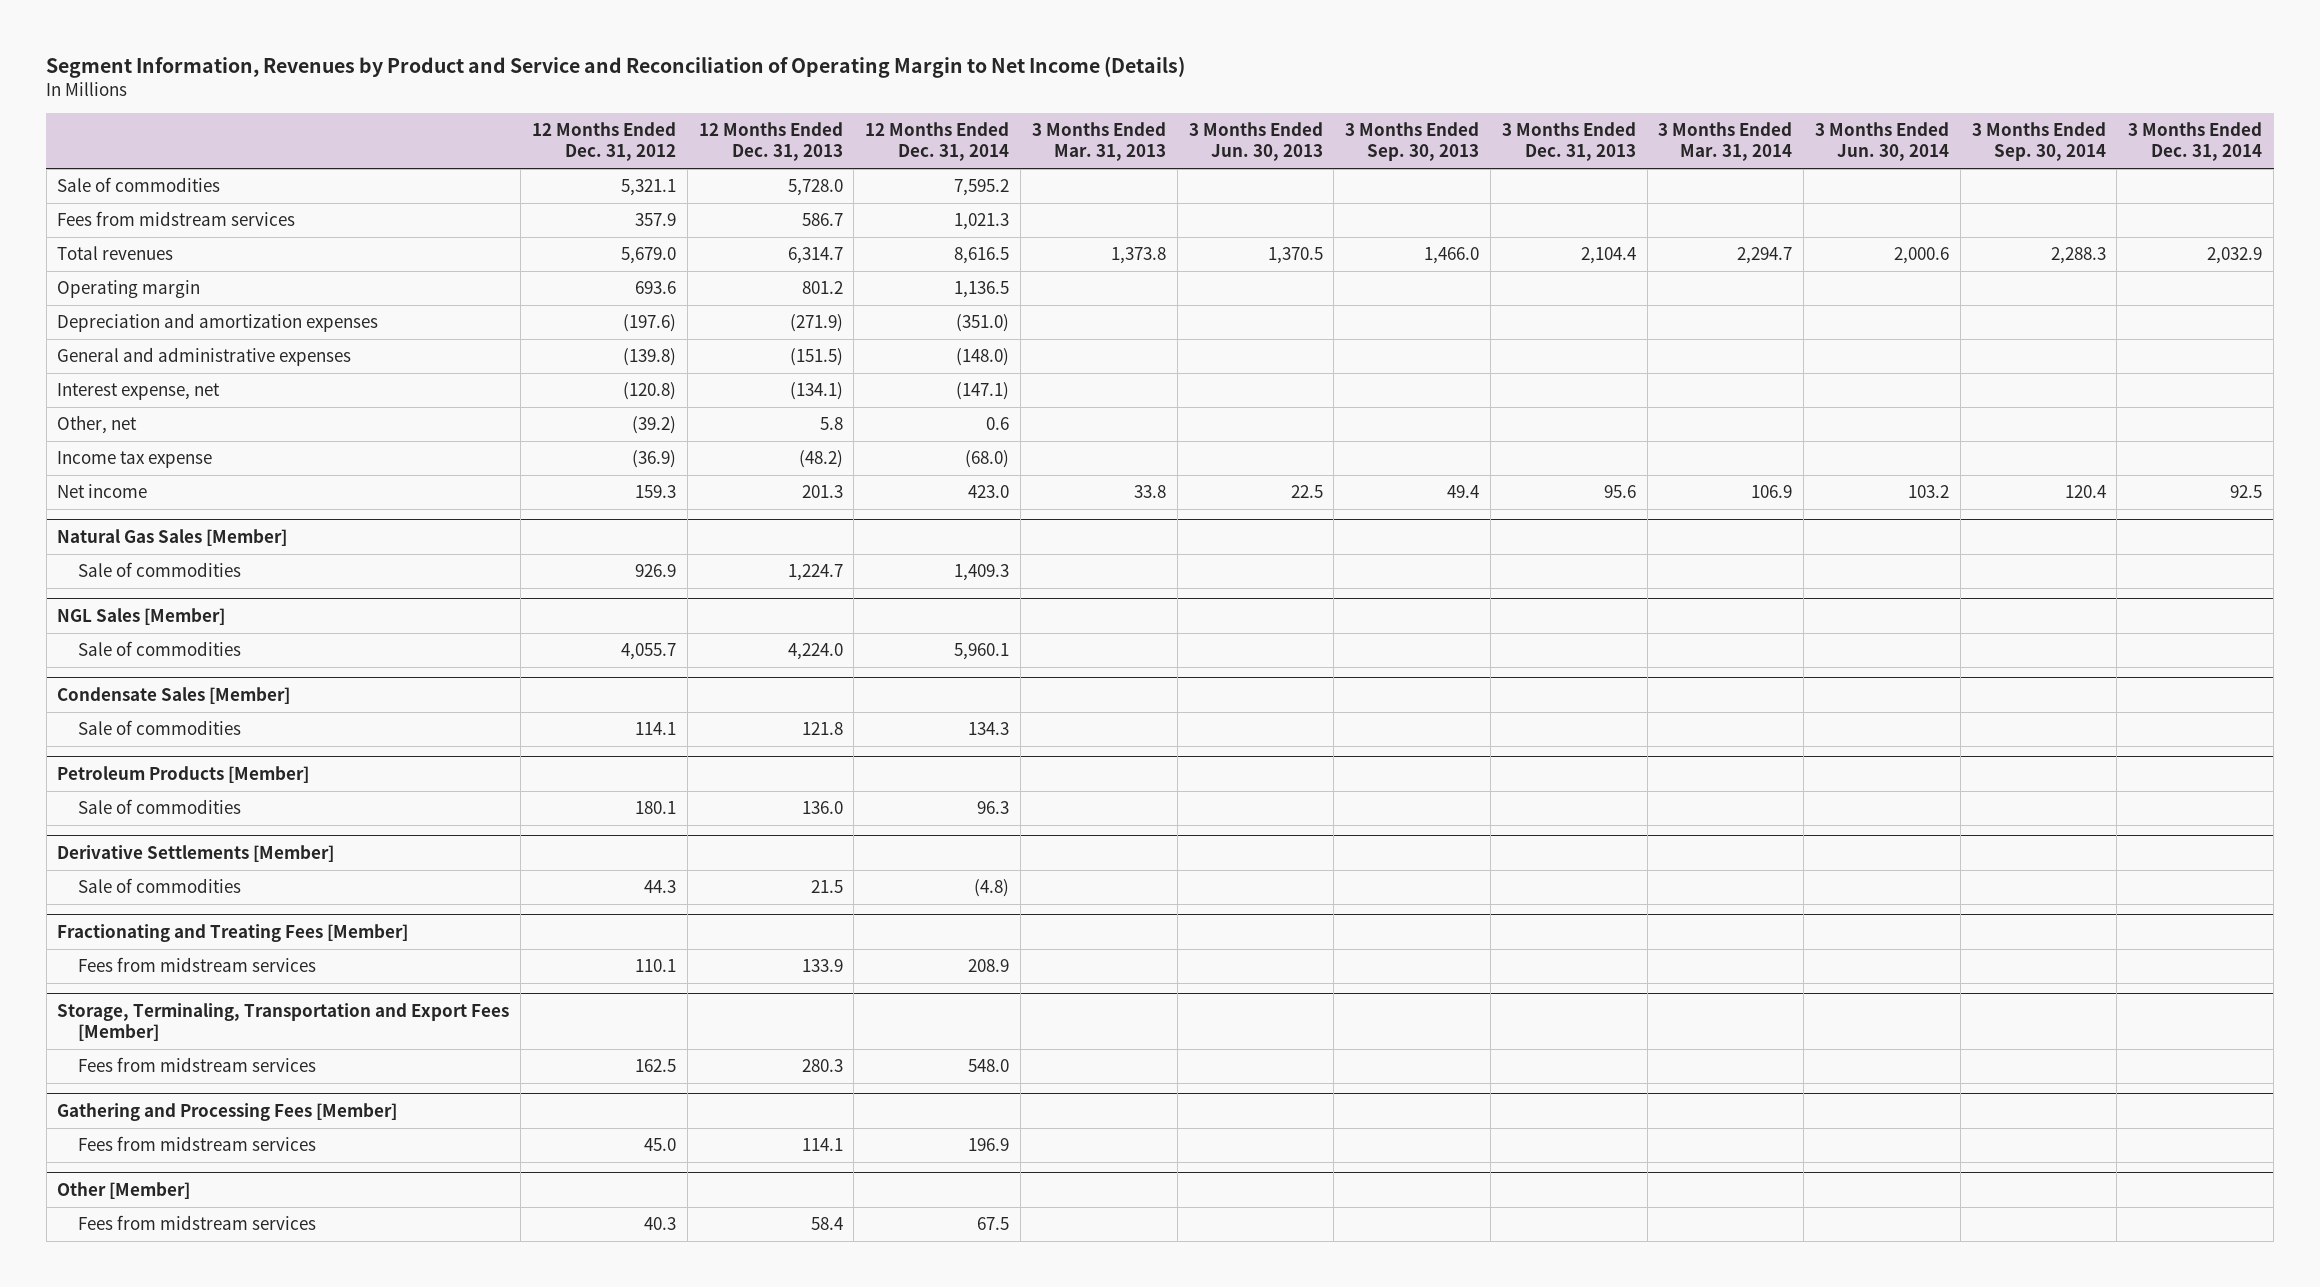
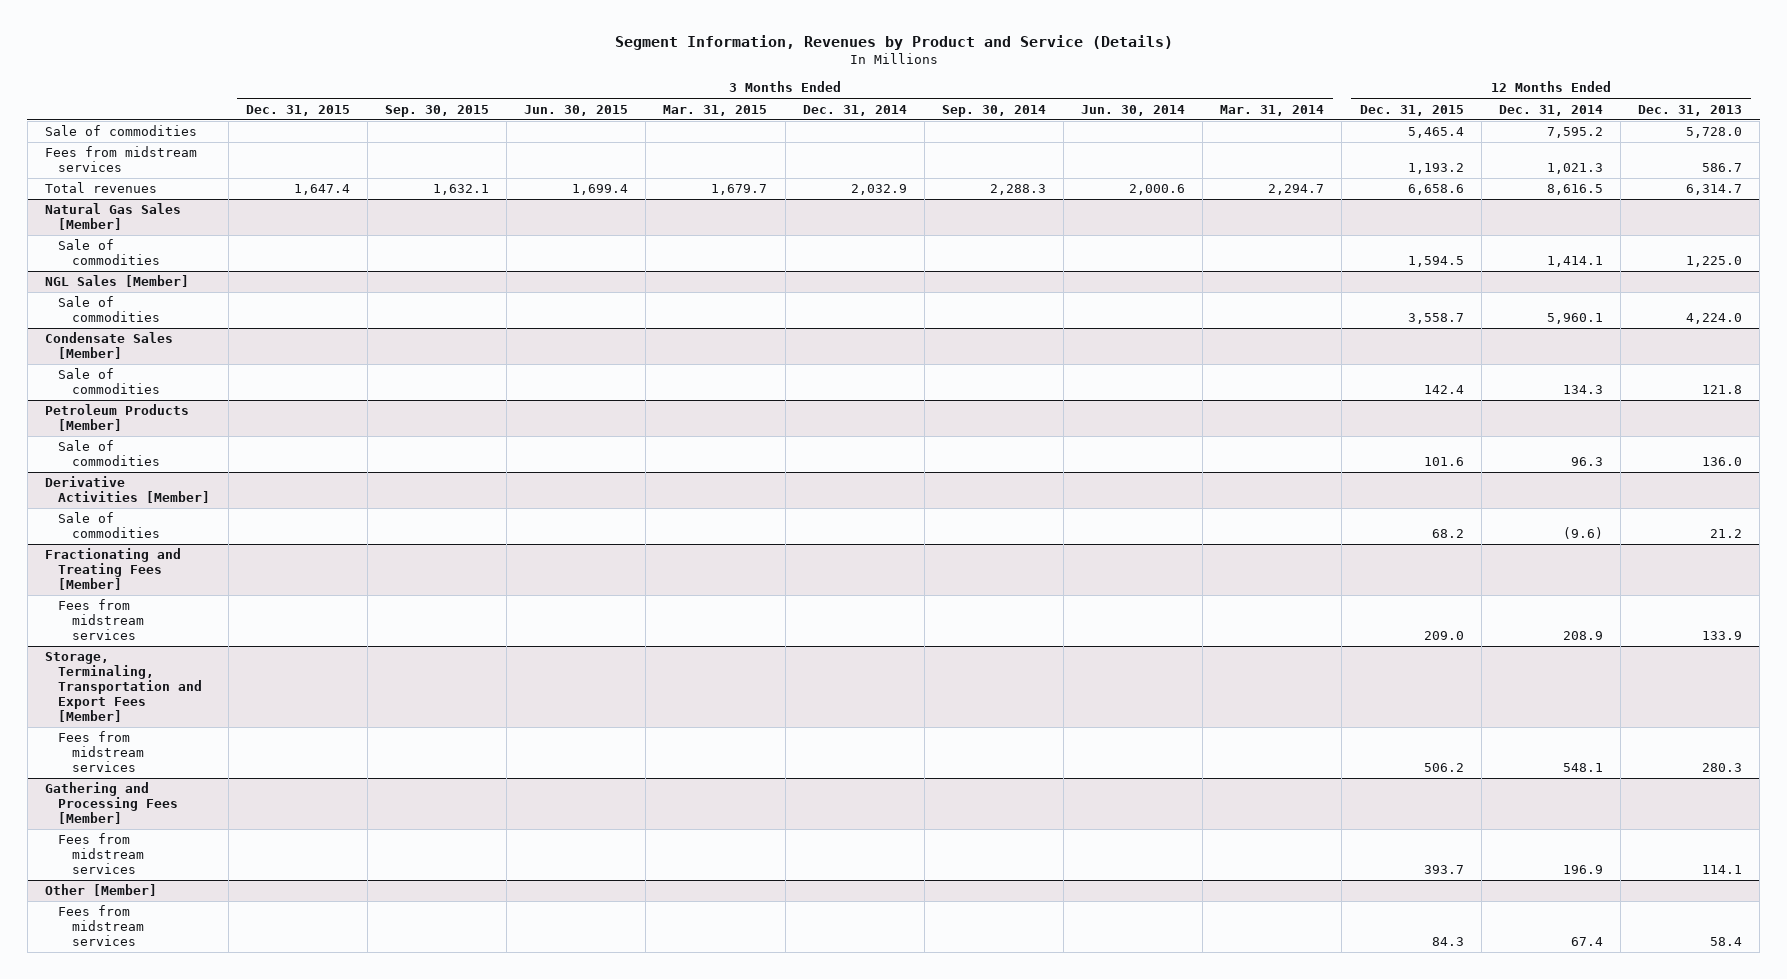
- Segment Information, Revenues by Product and Service and Reconciliation of Operating Margin to Net Income (Details)
+ Segment Information, Revenues by Product and Service (Details)
- | 12 Months Ended Dec. 31, 2012 | 12 Months Ended Dec. 31, 2013 | 12 Months Ended Dec. 31, 2014 | 3 Months Ended Mar. 31, 2013 | 3 Months Ended Jun. 30, 2013 | 3 Months Ended Sep. 30, 2013 | 3 Months Ended Dec. 31, 2013 | 3 Months Ended Mar. 31, 2014 | 3 Months Ended Jun. 30, 2014 | 3 Months Ended Sep. 30, 2014 | 3 Months Ended Dec. 31, 2014
+ | 3 Months Ended Dec. 31, 2015 | 3 Months Ended Sep. 30, 2015 | 3 Months Ended Jun. 30, 2015 | 3 Months Ended Mar. 31, 2015 | 3 Months Ended Dec. 31, 2014 | 3 Months Ended Sep. 30, 2014 | 3 Months Ended Jun. 30, 2014 | 3 Months Ended Mar. 31, 2014 | 12 Months Ended Dec. 31, 2015 | 12 Months Ended Dec. 31, 2014 | 12 Months Ended Dec. 31, 2013
- Operating margin | 693.6 | 801.2 | 1,136.5 | | | | | | | |
- Depreciation and amortization expenses | (197.6) | (271.9) | (351.0) | | | | | | | |
- General and administrative expenses | (139.8) | (151.5) | (148.0) | | | | | | | |
- Interest expense, net | (120.8) | (134.1) | (147.1) | | | | | | | |
- Other, net | (39.2) | 5.8 | 0.6 | | | | | | | |
- Income tax expense | (36.9) | (48.2) | (68.0) | | | | | | | |
- Net income | 159.3 | 201.3 | 423.0 | 33.8 | 22.5 | 49.4 | 95.6 | 106.9 | 103.2 | 120.4 | 92.5
@ Natural Gas Sales [Member]
- Sale of commodities | 926.9 | 1,224.7 | 1,409.3 | | | | | | | |
+ Sale of commodities | | | | | | | | | 1,594.5 | 1,414.1 | 1,225.0
- Derivative Settlements [Member]
- Sale of commodities | 44.3 | 21.5 | (4.8) | | | | | | | |
+ Derivative Activities [Member]
+ Sale of commodities | | | | | | | | | 68.2 | (9.6) | 21.2
@ Storage, Terminaling, Transportation and Export Fees [Member]
- Fees from midstream services | 162.5 | 280.3 | 548.0 | | | | | | | |
+ Fees from midstream services | | | | | | | | | 506.2 | 548.1 | 280.3
@ Other [Member]
- Fees from midstream services | 40.3 | 58.4 | 67.5 | | | | | | | |
+ Fees from midstream services | | | | | | | | | 84.3 | 67.4 | 58.4

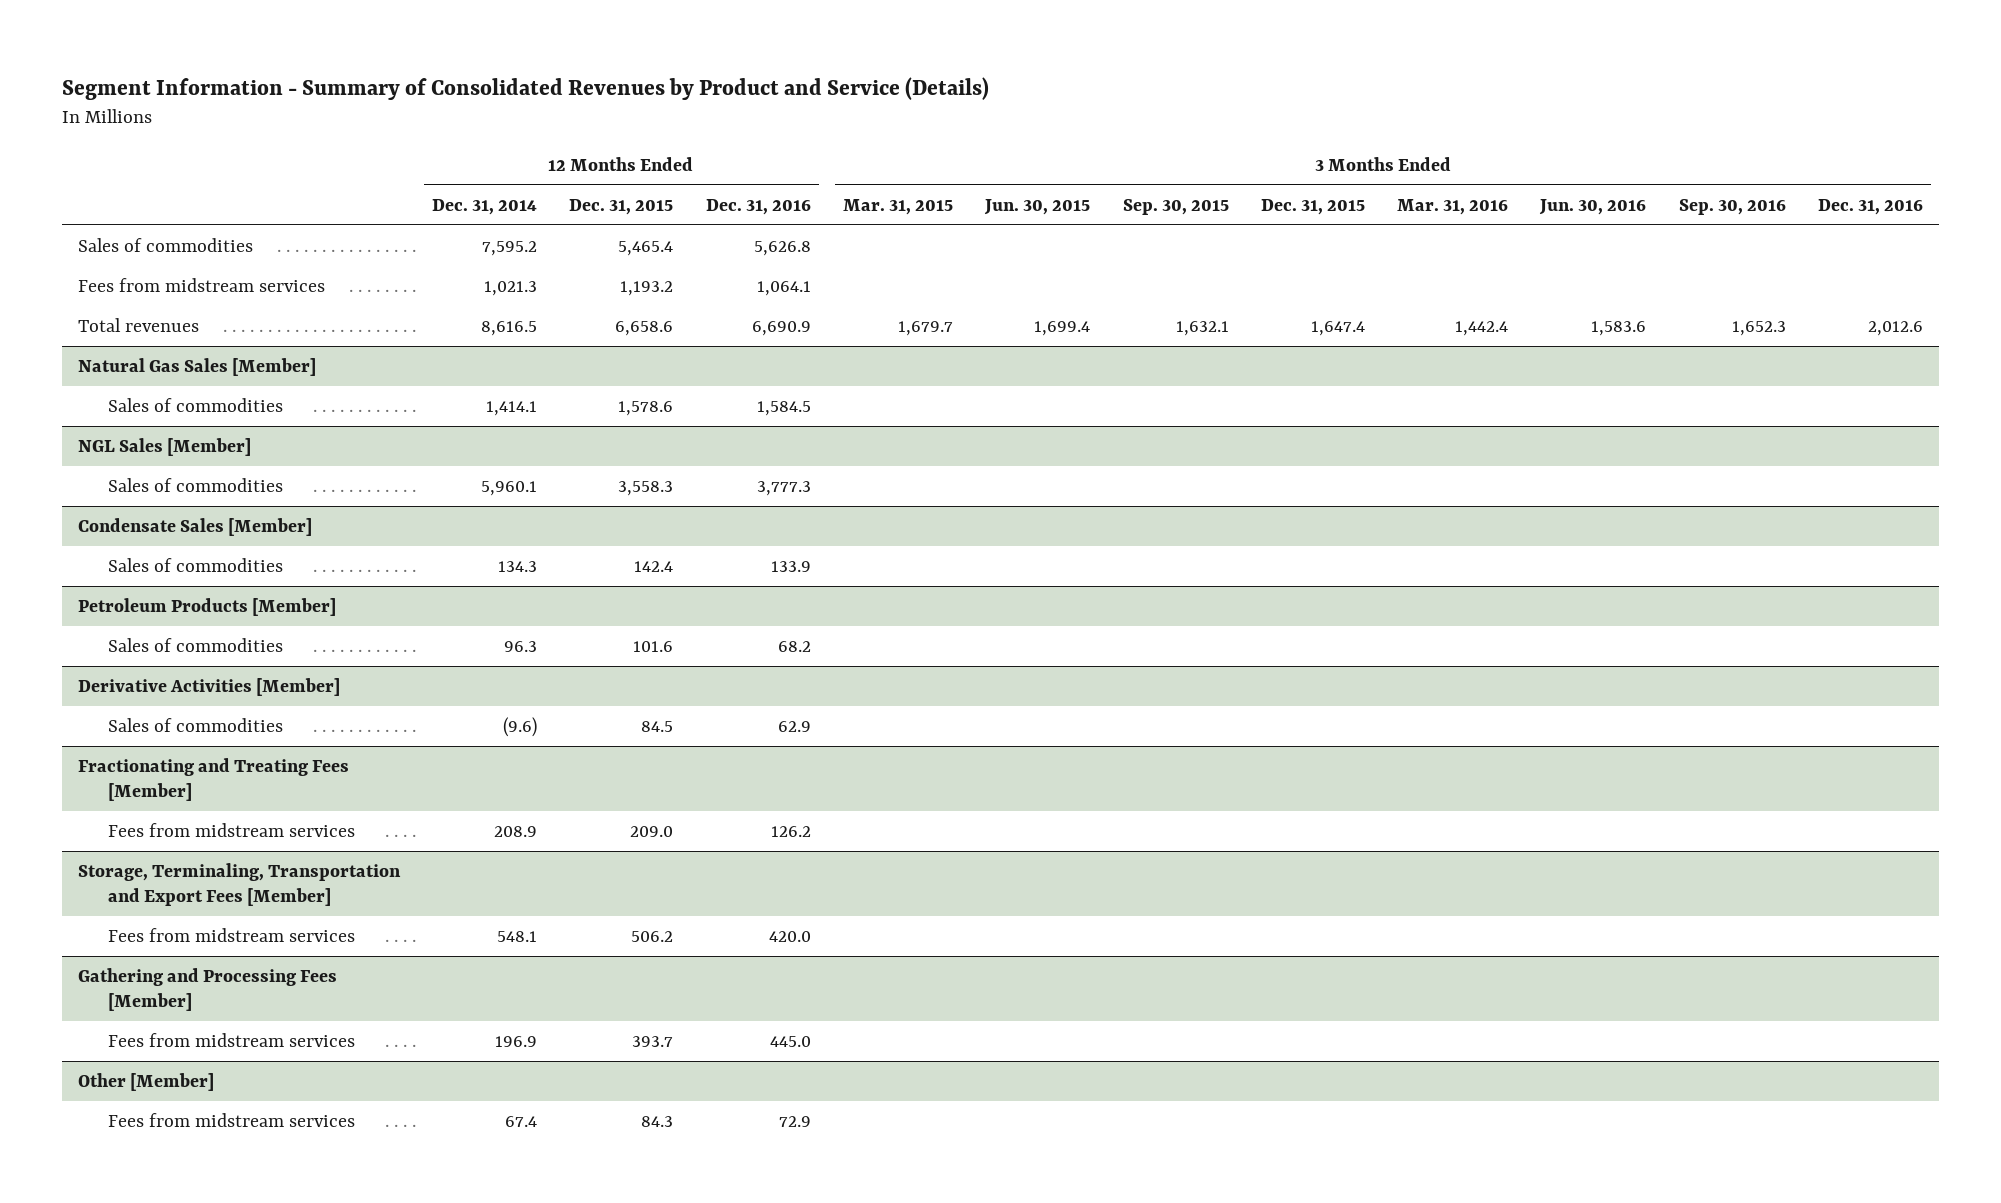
- Segment Information, Revenues by Product and Service (Details)
+ Segment Information - Summary of Consolidated Revenues by Product and Service (Details)
- | 3 Months Ended Dec. 31, 2015 | 3 Months Ended Sep. 30, 2015 | 3 Months Ended Jun. 30, 2015 | 3 Months Ended Mar. 31, 2015 | 3 Months Ended Dec. 31, 2014 | 3 Months Ended Sep. 30, 2014 | 3 Months Ended Jun. 30, 2014 | 3 Months Ended Mar. 31, 2014 | 12 Months Ended Dec. 31, 2015 | 12 Months Ended Dec. 31, 2014 | 12 Months Ended Dec. 31, 2013
+ | 12 Months Ended Dec. 31, 2014 | 12 Months Ended Dec. 31, 2015 | 12 Months Ended Dec. 31, 2016 | 3 Months Ended Mar. 31, 2015 | 3 Months Ended Jun. 30, 2015 | 3 Months Ended Sep. 30, 2015 | 3 Months Ended Dec. 31, 2015 | 3 Months Ended Mar. 31, 2016 | 3 Months Ended Jun. 30, 2016 | 3 Months Ended Sep. 30, 2016 | 3 Months Ended Dec. 31, 2016
- Sale of commodities | | | | | | | | | 5,465.4 | 7,595.2 | 5,728.0
+ Sales of commodities | 7,595.2 | 5,465.4 | 5,626.8 | | | | | | | |
@ Natural Gas Sales [Member]
- Sale of commodities | | | | | | | | | 1,594.5 | 1,414.1 | 1,225.0
+ Sales of commodities | 1,414.1 | 1,578.6 | 1,584.5 | | | | | | | |
@ NGL Sales [Member]
- Sale of commodities | | | | | | | | | 3,558.7 | 5,960.1 | 4,224.0
+ Sales of commodities | 5,960.1 | 3,558.3 | 3,777.3 | | | | | | | |
@ Condensate Sales [Member]
- Sale of commodities | | | | | | | | | 142.4 | 134.3 | 121.8
+ Sales of commodities | 134.3 | 142.4 | 133.9 | | | | | | | |
@ Petroleum Products [Member]
- Sale of commodities | | | | | | | | | 101.6 | 96.3 | 136.0
+ Sales of commodities | 96.3 | 101.6 | 68.2 | | | | | | | |
@ Derivative Activities [Member]
- Sale of commodities | | | | | | | | | 68.2 | (9.6) | 21.2
+ Sales of commodities | (9.6) | 84.5 | 62.9 | | | | | | | |

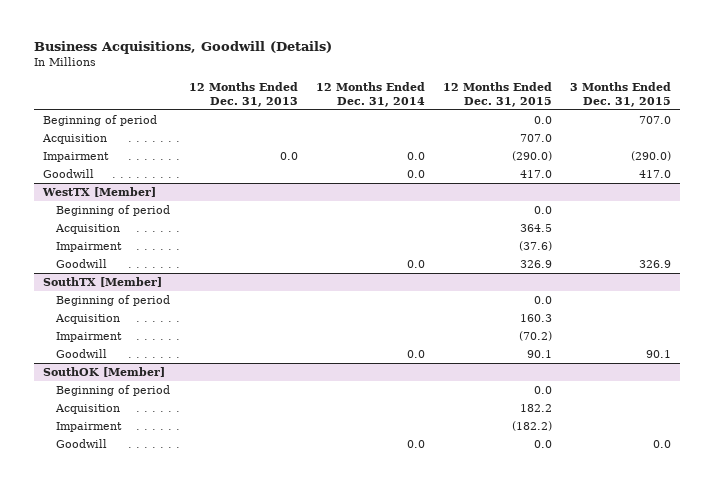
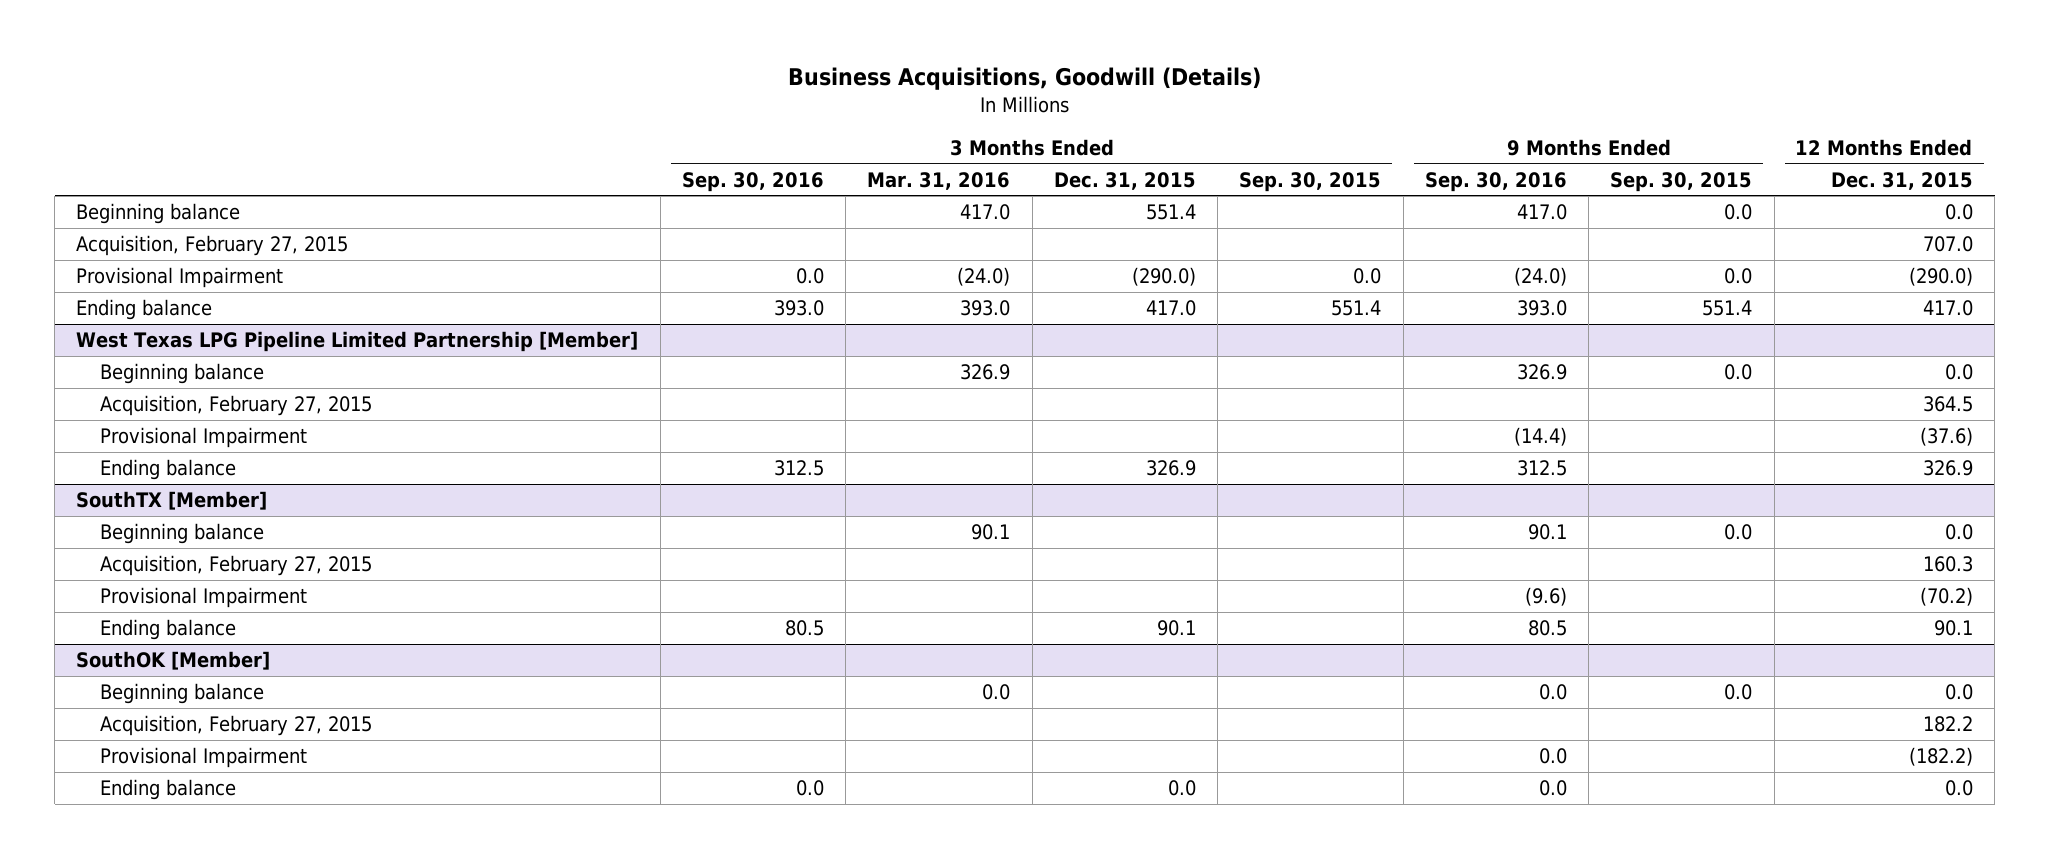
- | 12 Months Ended Dec. 31, 2013 | 12 Months Ended Dec. 31, 2014 | 12 Months Ended Dec. 31, 2015 | 3 Months Ended Dec. 31, 2015
+ | 3 Months Ended Sep. 30, 2016 | 3 Months Ended Mar. 31, 2016 | 3 Months Ended Dec. 31, 2015 | 3 Months Ended Sep. 30, 2015 | 9 Months Ended Sep. 30, 2016 | 9 Months Ended Sep. 30, 2015 | 12 Months Ended Dec. 31, 2015
- Beginning of period | | | 0.0 | 707.0
- Acquisition | | | 707.0 |
- Impairment | 0.0 | 0.0 | (290.0) | (290.0)
- Goodwill | | 0.0 | 417.0 | 417.0
- WestTX [Member]
- Beginning of period | | | 0.0 |
- Acquisition | | | 364.5 |
- Impairment | | | (37.6) |
- Goodwill | | 0.0 | 326.9 | 326.9
+ Beginning balance | | 417.0 | 551.4 | | 417.0 | 0.0 | 0.0
+ Acquisition, February 27, 2015 | | | | | | | 707.0
+ Provisional Impairment | 0.0 | (24.0) | (290.0) | 0.0 | (24.0) | 0.0 | (290.0)
+ Ending balance | 393.0 | 393.0 | 417.0 | 551.4 | 393.0 | 551.4 | 417.0
+ West Texas LPG Pipeline Limited Partnership [Member]
+ Beginning balance | | 326.9 | | | 326.9 | 0.0 | 0.0
+ Acquisition, February 27, 2015 | | | | | | | 364.5
+ Provisional Impairment | | | | | (14.4) | | (37.6)
+ Ending balance | 312.5 | | 326.9 | | 312.5 | | 326.9
@ SouthTX [Member]
- Beginning of period | | | 0.0 |
- Acquisition | | | 160.3 |
- Impairment | | | (70.2) |
- Goodwill | | 0.0 | 90.1 | 90.1
+ Beginning balance | | 90.1 | | | 90.1 | 0.0 | 0.0
+ Acquisition, February 27, 2015 | | | | | | | 160.3
+ Provisional Impairment | | | | | (9.6) | | (70.2)
+ Ending balance | 80.5 | | 90.1 | | 80.5 | | 90.1
@ SouthOK [Member]
- Beginning of period | | | 0.0 |
- Acquisition | | | 182.2 |
- Impairment | | | (182.2) |
- Goodwill | | 0.0 | 0.0 | 0.0
+ Beginning balance | | 0.0 | | | 0.0 | 0.0 | 0.0
+ Acquisition, February 27, 2015 | | | | | | | 182.2
+ Provisional Impairment | | | | | 0.0 | | (182.2)
+ Ending balance | 0.0 | | 0.0 | | 0.0 | | 0.0

